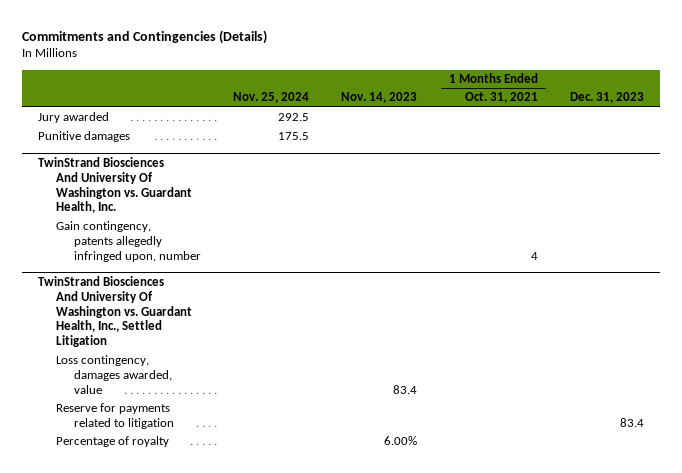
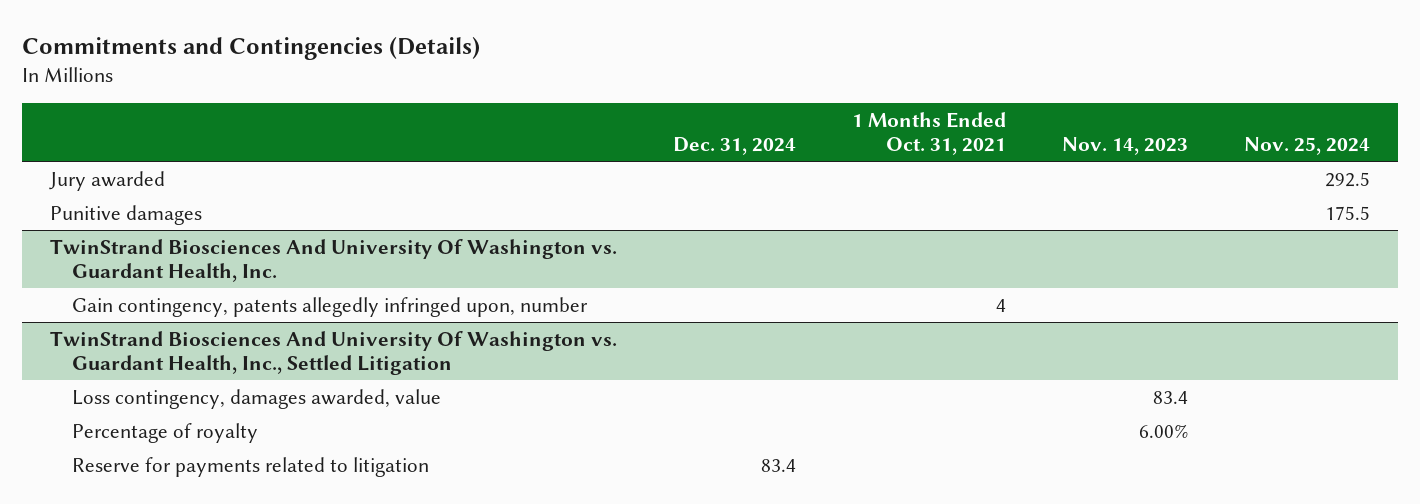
- | Nov. 25, 2024 | Nov. 14, 2023 | 1 Months Ended Oct. 31, 2021 | Dec. 31, 2023
+ | Dec. 31, 2024 | 1 Months Ended Oct. 31, 2021 | Nov. 14, 2023 | Nov. 25, 2024
@ TwinStrand Biosciences And University Of Washington vs. Guardant Health, Inc., Settled Litigation
moved down: Reserve for payments related to litigation | 83.4 | | |

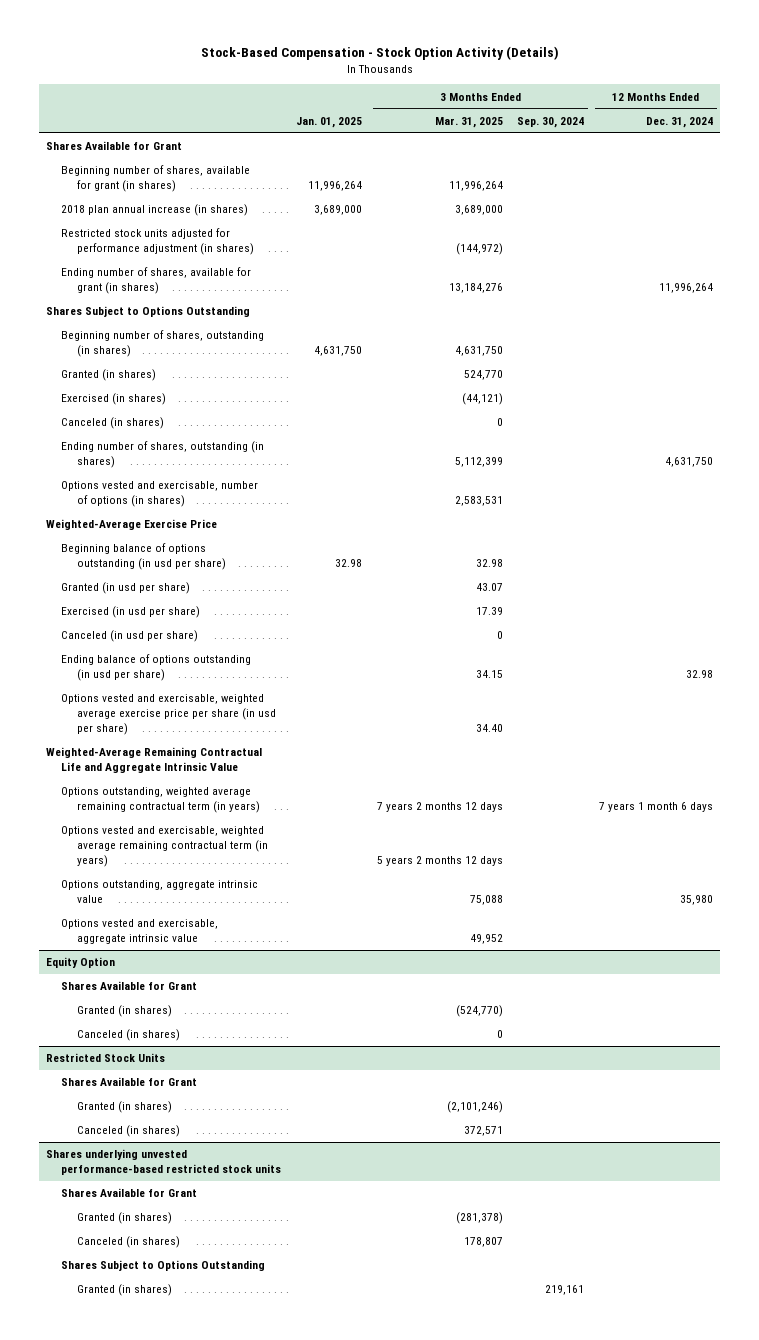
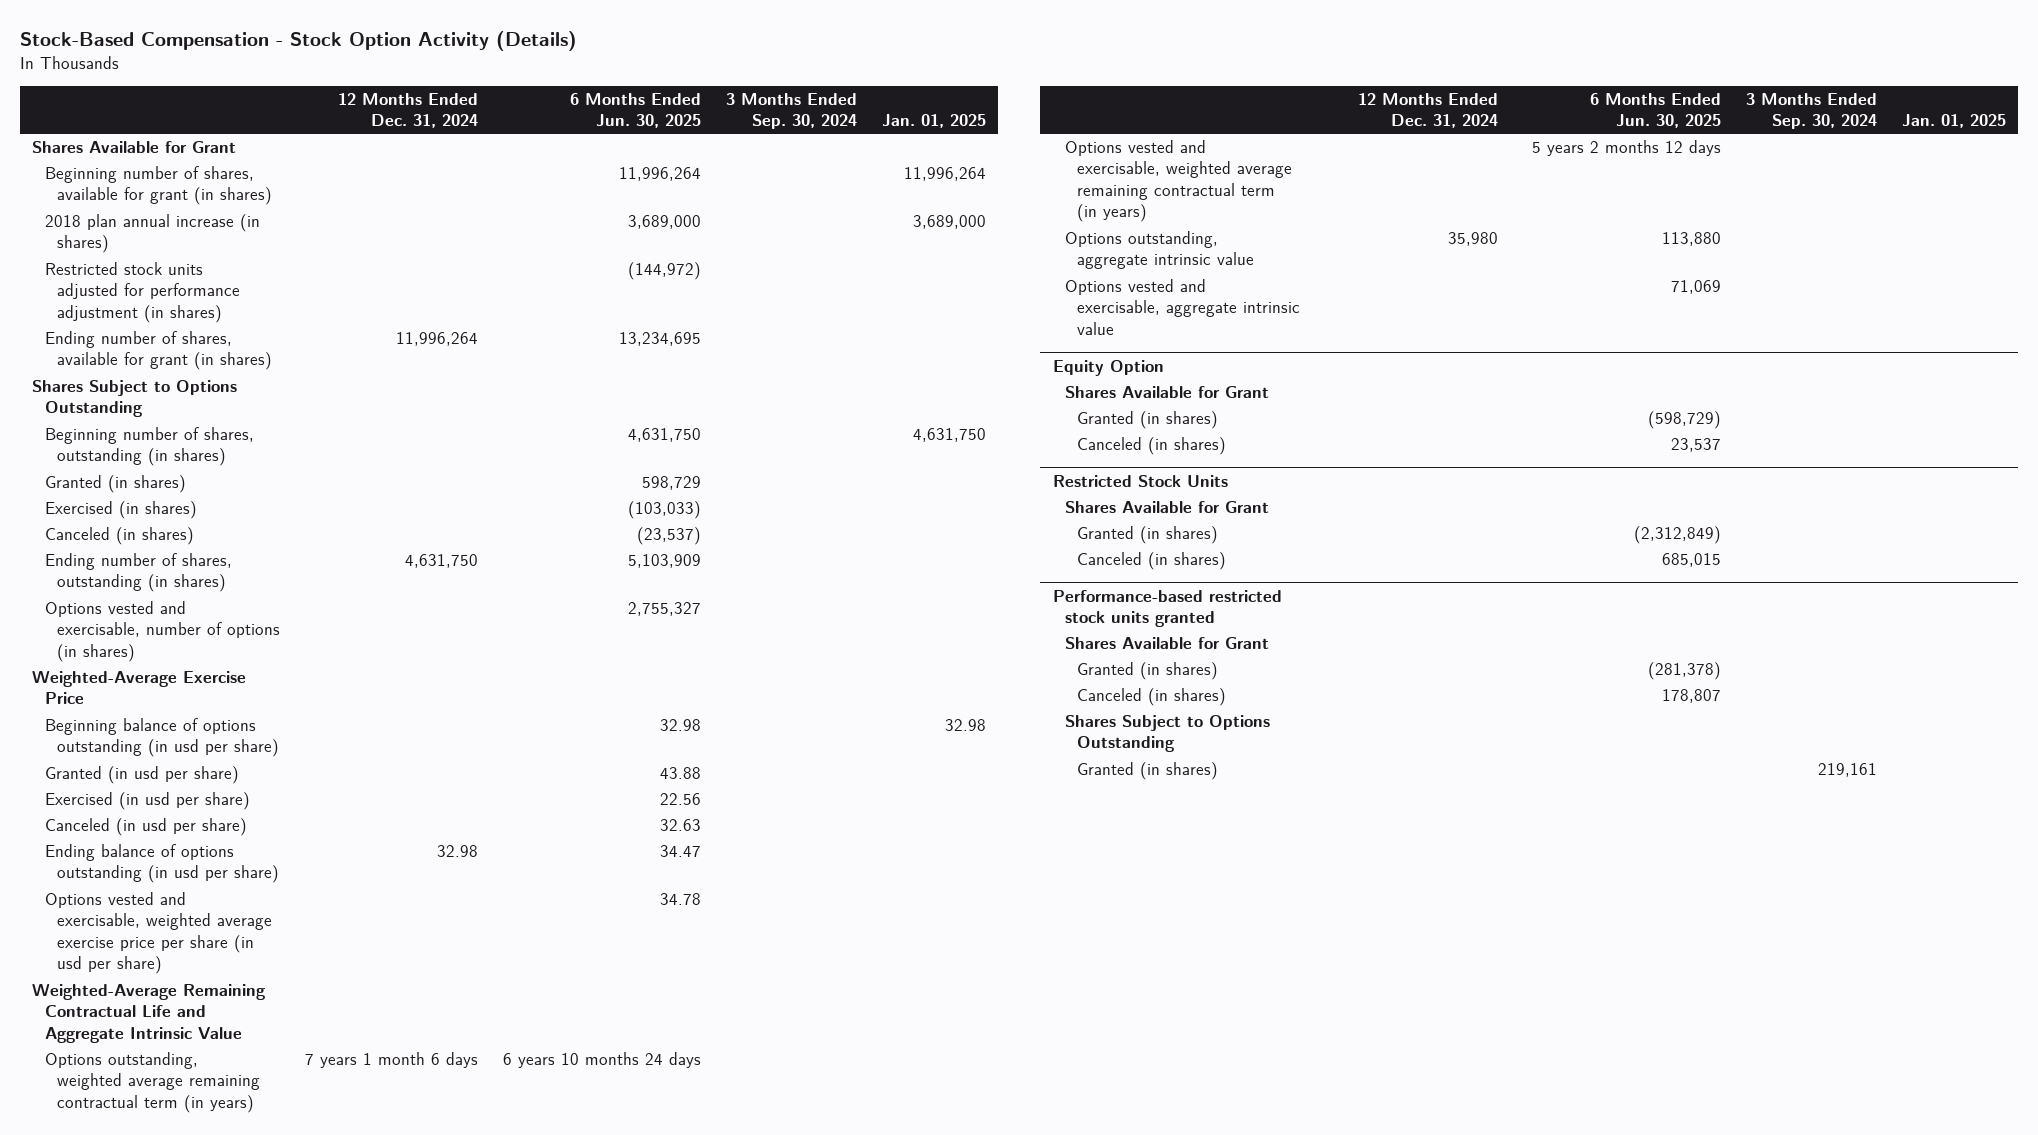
- | Jan. 01, 2025 | 3 Months Ended Mar. 31, 2025 | 3 Months Ended Sep. 30, 2024 | 12 Months Ended Dec. 31, 2024
+ | 12 Months Ended Dec. 31, 2024 | 6 Months Ended Jun. 30, 2025 | 3 Months Ended Sep. 30, 2024 | Jan. 01, 2025
- Shares underlying unvested performance-based restricted stock units
+ Performance-based restricted stock units granted

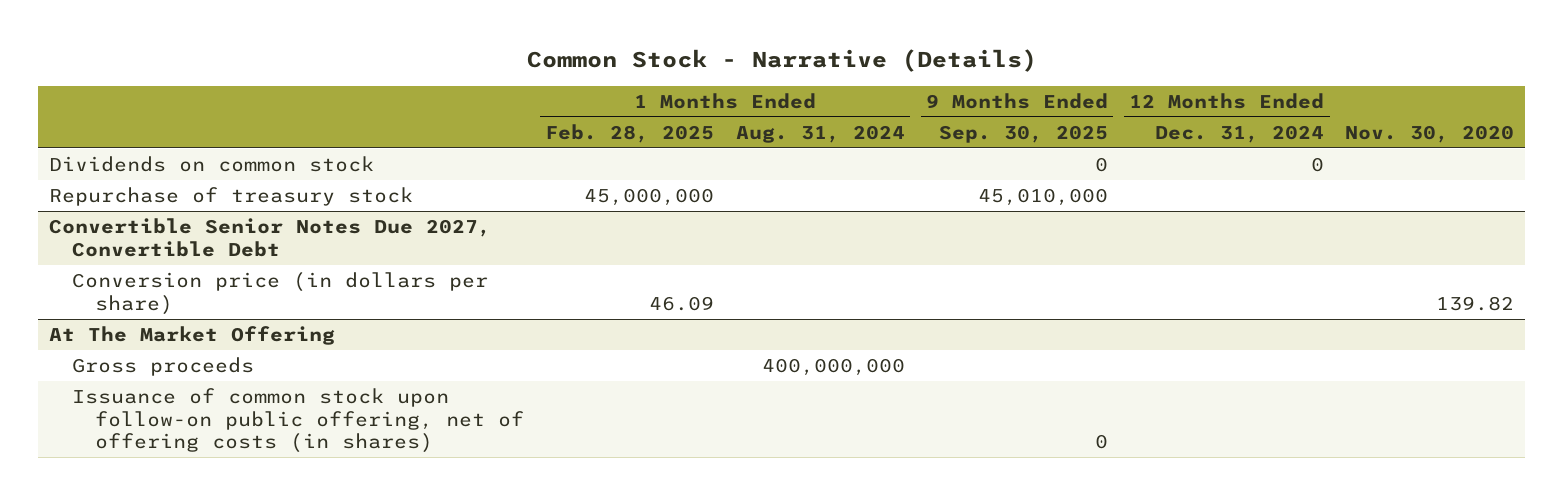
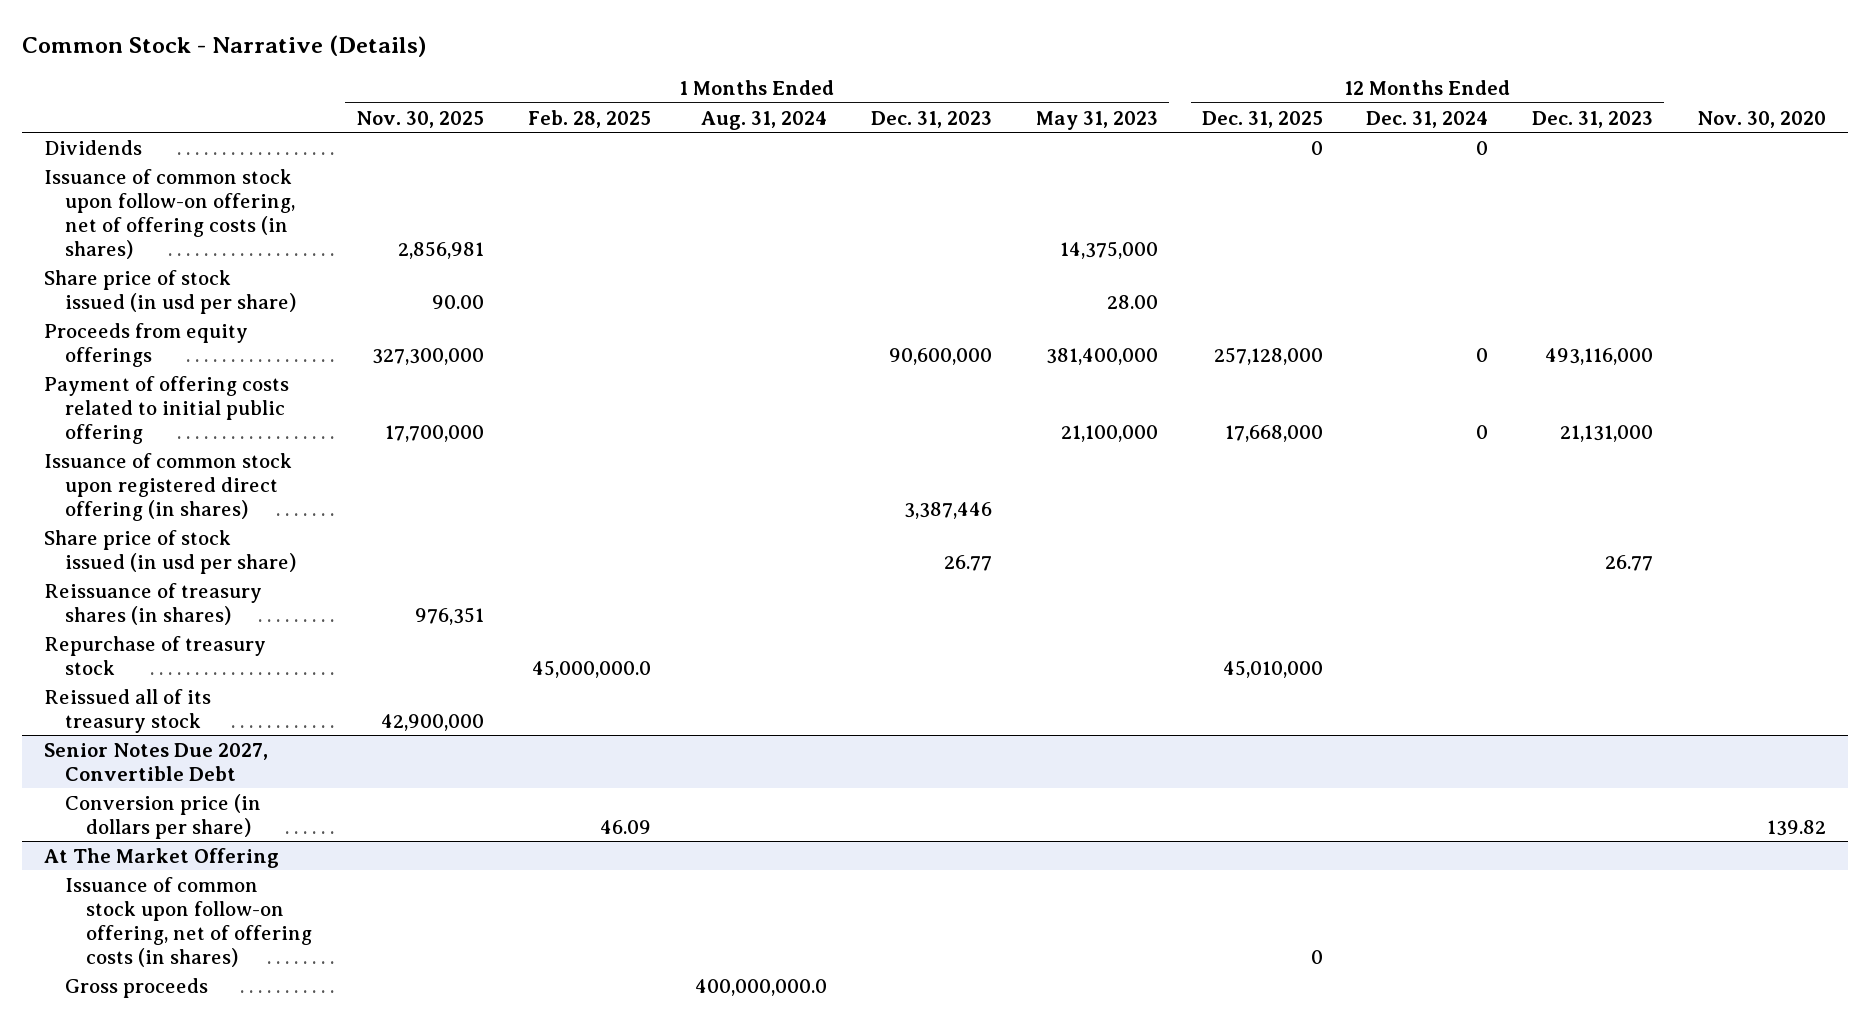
- | 1 Months Ended Feb. 28, 2025 | 1 Months Ended Aug. 31, 2024 | 9 Months Ended Sep. 30, 2025 | 12 Months Ended Dec. 31, 2024 | Nov. 30, 2020
+ | 1 Months Ended Nov. 30, 2025 | 1 Months Ended Feb. 28, 2025 | 1 Months Ended Aug. 31, 2024 | 1 Months Ended Dec. 31, 2023 | 1 Months Ended May 31, 2023 | 12 Months Ended Dec. 31, 2025 | 12 Months Ended Dec. 31, 2024 | 12 Months Ended Dec. 31, 2023 | Nov. 30, 2020
- Dividends on common stock | | | 0 | 0 |
- Repurchase of treasury stock | 45,000,000 | | 45,010,000 | |
- Convertible Senior Notes Due 2027, Convertible Debt
+ Dividends | | | | | | 0 | 0 | |
+ Issuance of common stock upon follow-on offering, net of offering costs (in shares) | 2,856,981 | | | | 14,375,000 | | | |
+ Share price of stock issued (in usd per share) | 90.00 | | | | 28.00 | | | |
+ Proceeds from equity offerings | 327,300,000 | | | 90,600,000 | 381,400,000 | 257,128,000 | 0 | 493,116,000 |
+ Payment of offering costs related to initial public offering | 17,700,000 | | | | 21,100,000 | 17,668,000 | 0 | 21,131,000 |
+ Issuance of common stock upon registered direct offering (in shares) | | | | 3,387,446 | | | | |
+ Share price of stock issued (in usd per share) | | | | 26.77 | | | | 26.77 |
+ Reissuance of treasury shares (in shares) | 976,351 | | | | | | | |
+ Repurchase of treasury stock | | 45,000,000.0 | | | | 45,010,000 | | |
+ Reissued all of its treasury stock | 42,900,000 | | | | | | | |
+ Senior Notes Due 2027, Convertible Debt
@ At The Market Offering
- Gross proceeds | | 400,000,000 | | |
- Issuance of common stock upon follow-on public offering, net of offering costs (in shares) | | | 0 | |
+ Issuance of common stock upon follow-on offering, net of offering costs (in shares) | | | | | | 0 | | |
+ Gross proceeds | | | 400,000,000.0 | | | | | |

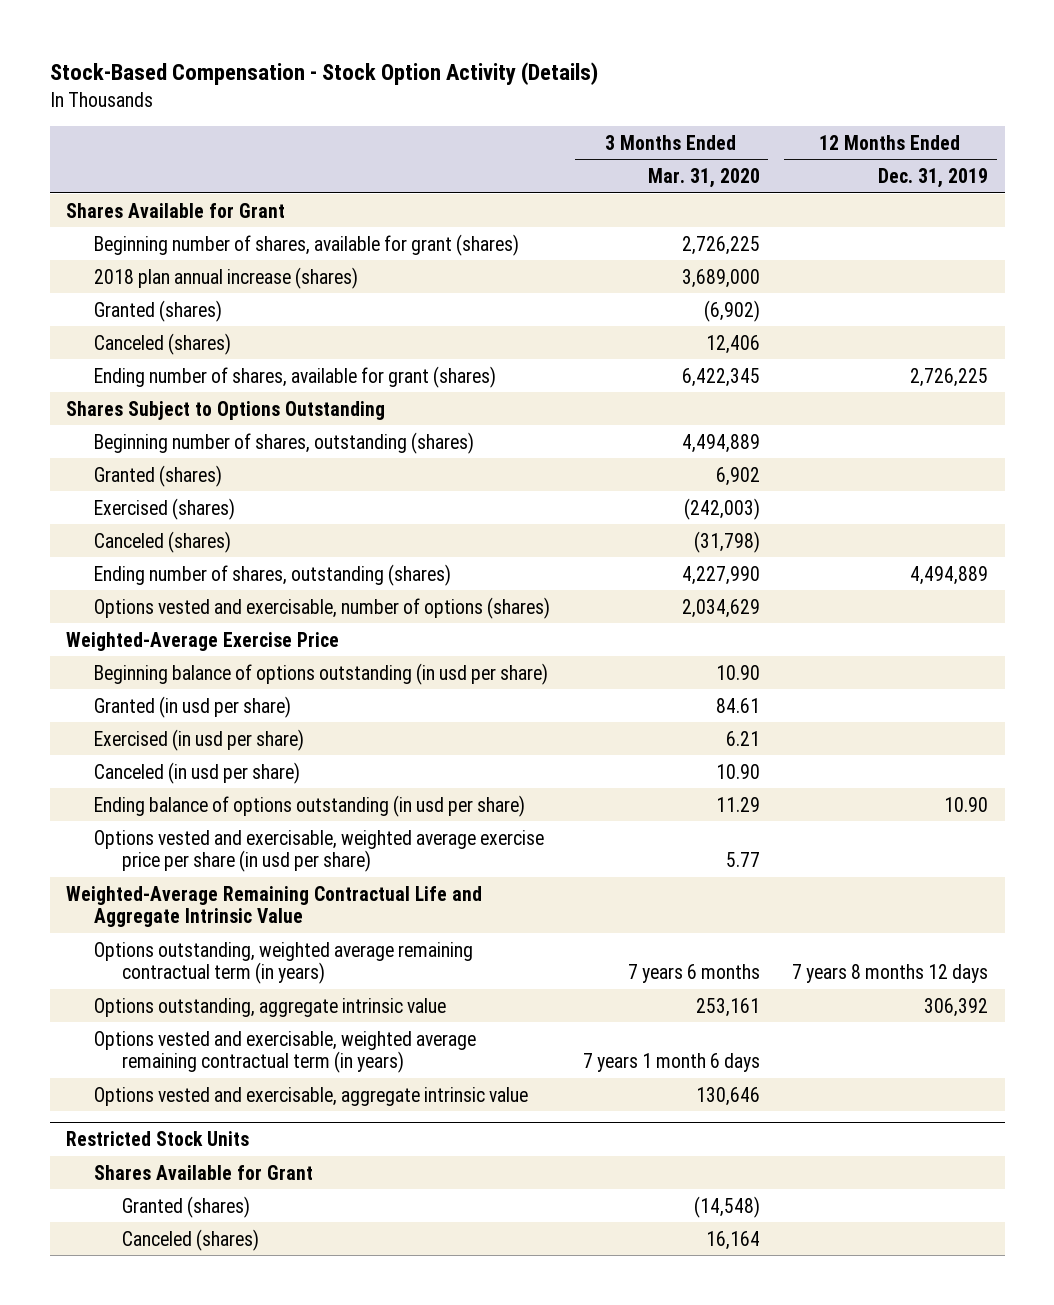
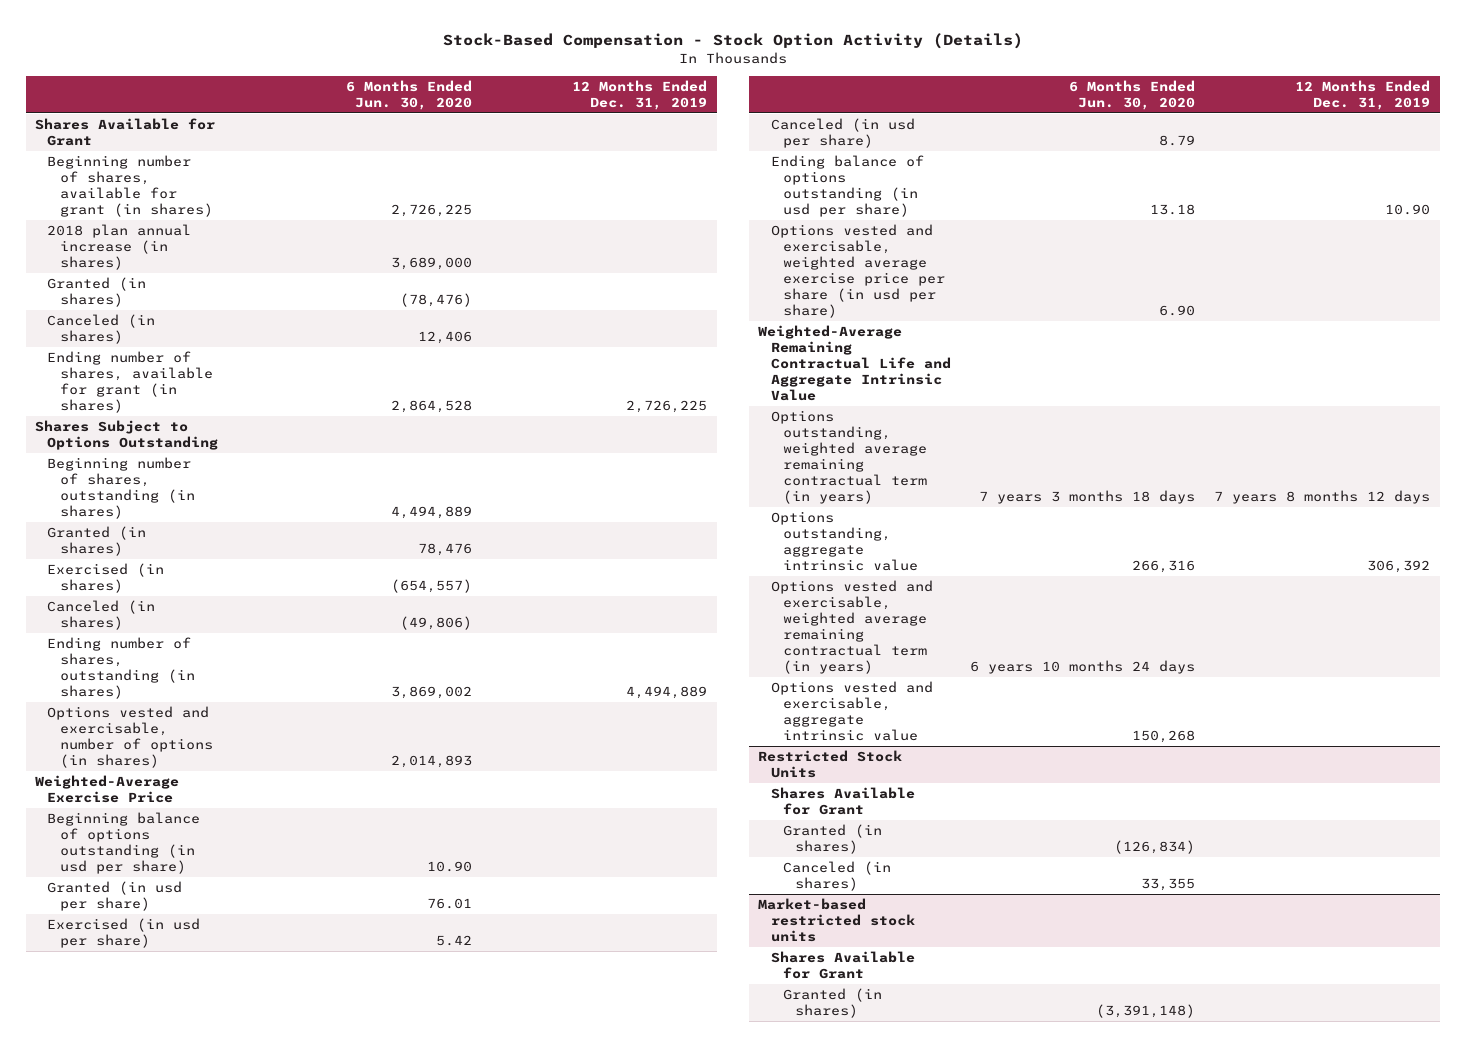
- | 3 Months Ended Mar. 31, 2020 | 12 Months Ended Dec. 31, 2019
+ | 6 Months Ended Jun. 30, 2020 | 12 Months Ended Dec. 31, 2019
- Beginning number of shares, available for grant (shares) | 2,726,225 |
- 2018 plan annual increase (shares) | 3,689,000 |
- Granted (shares) | (6,902) |
- Canceled (shares) | 12,406 |
- Ending number of shares, available for grant (shares) | 6,422,345 | 2,726,225
+ Beginning number of shares, available for grant (in shares) | 2,726,225 |
+ 2018 plan annual increase (in shares) | 3,689,000 |
+ Granted (in shares) | (78,476) |
+ Canceled (in shares) | 12,406 |
+ Ending number of shares, available for grant (in shares) | 2,864,528 | 2,726,225
- Beginning number of shares, outstanding (shares) | 4,494,889 |
- Granted (shares) | 6,902 |
- Exercised (shares) | (242,003) |
- Canceled (shares) | (31,798) |
- Ending number of shares, outstanding (shares) | 4,227,990 | 4,494,889
- Options vested and exercisable, number of options (shares) | 2,034,629 |
+ Beginning number of shares, outstanding (in shares) | 4,494,889 |
+ Granted (in shares) | 78,476 |
+ Exercised (in shares) | (654,557) |
+ Canceled (in shares) | (49,806) |
+ Ending number of shares, outstanding (in shares) | 3,869,002 | 4,494,889
+ Options vested and exercisable, number of options (in shares) | 2,014,893 |
@ Restricted Stock Units
- Granted (shares) | (14,548) |
- Canceled (shares) | 16,164 |
+ Granted (in shares) | (126,834) |
+ Canceled (in shares) | 33,355 |
+ Market-based restricted stock units
+ Shares Available for Grant
+ Granted (in shares) | (3,391,148) |

